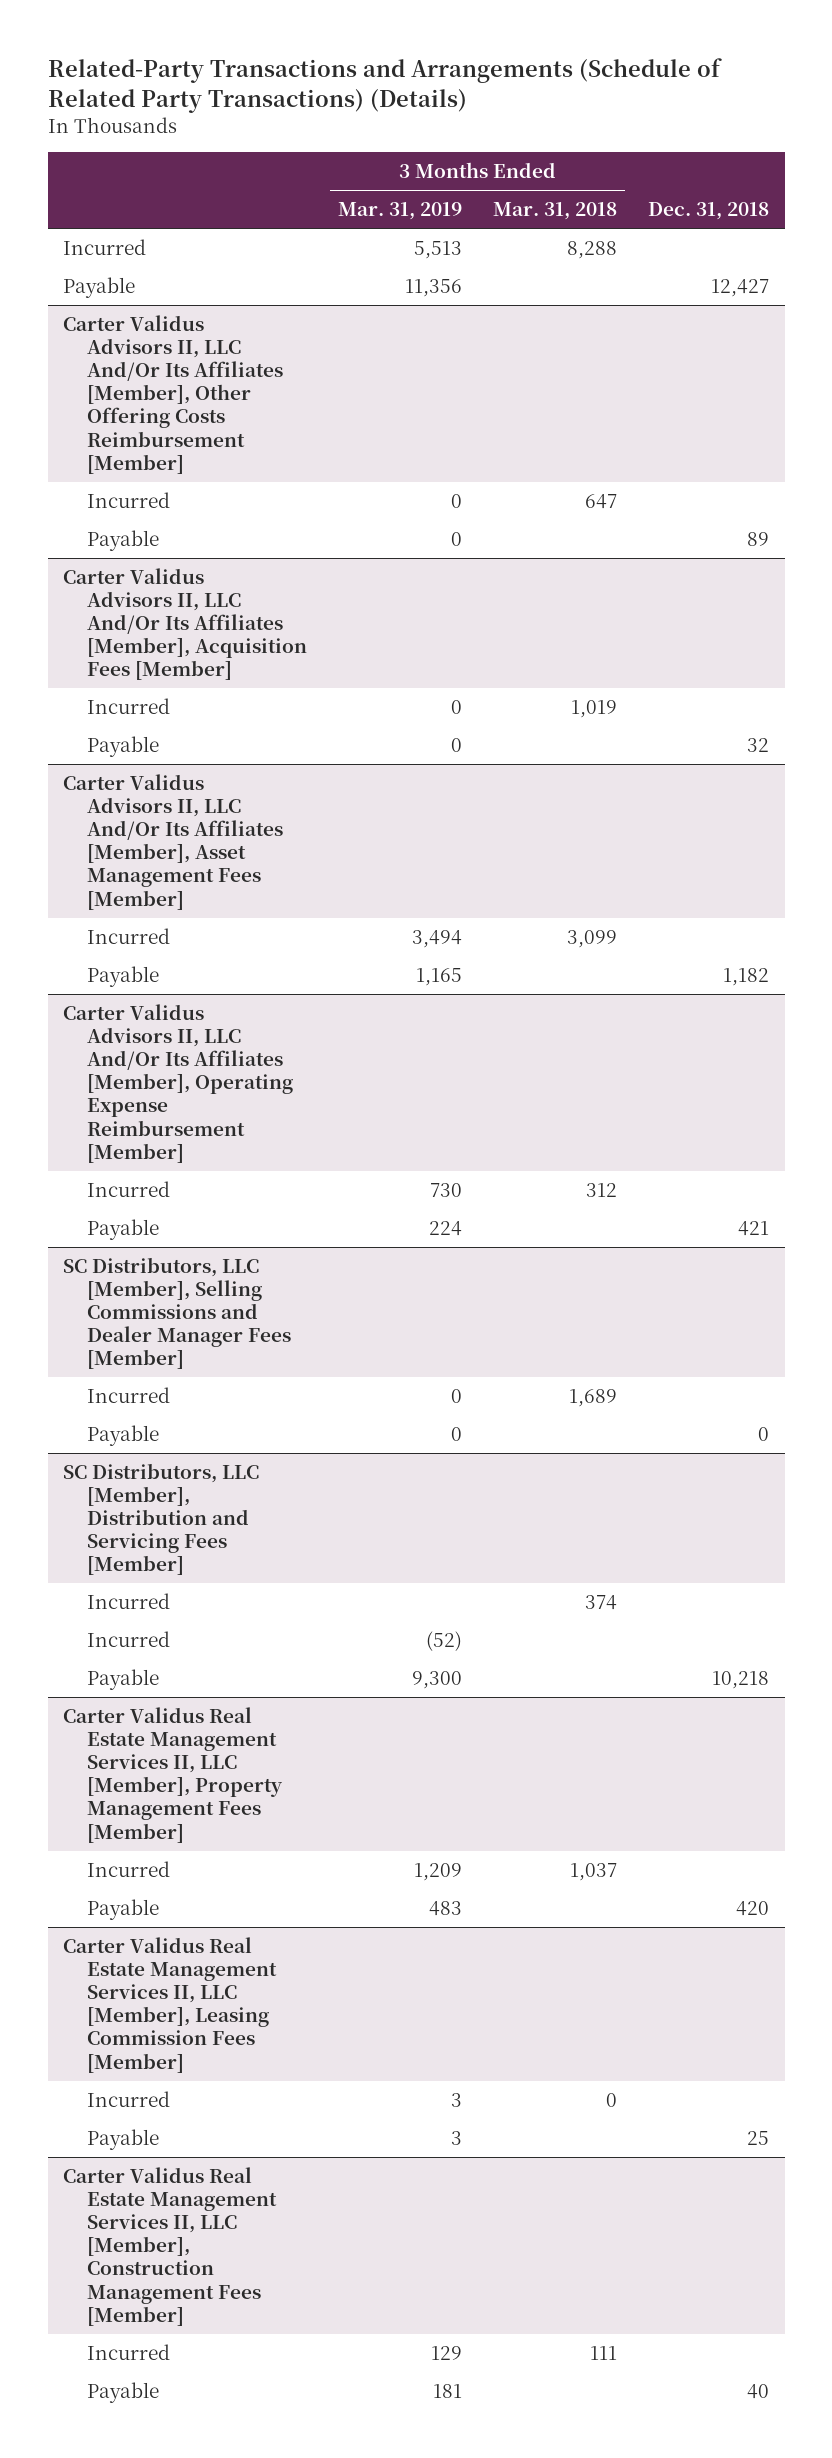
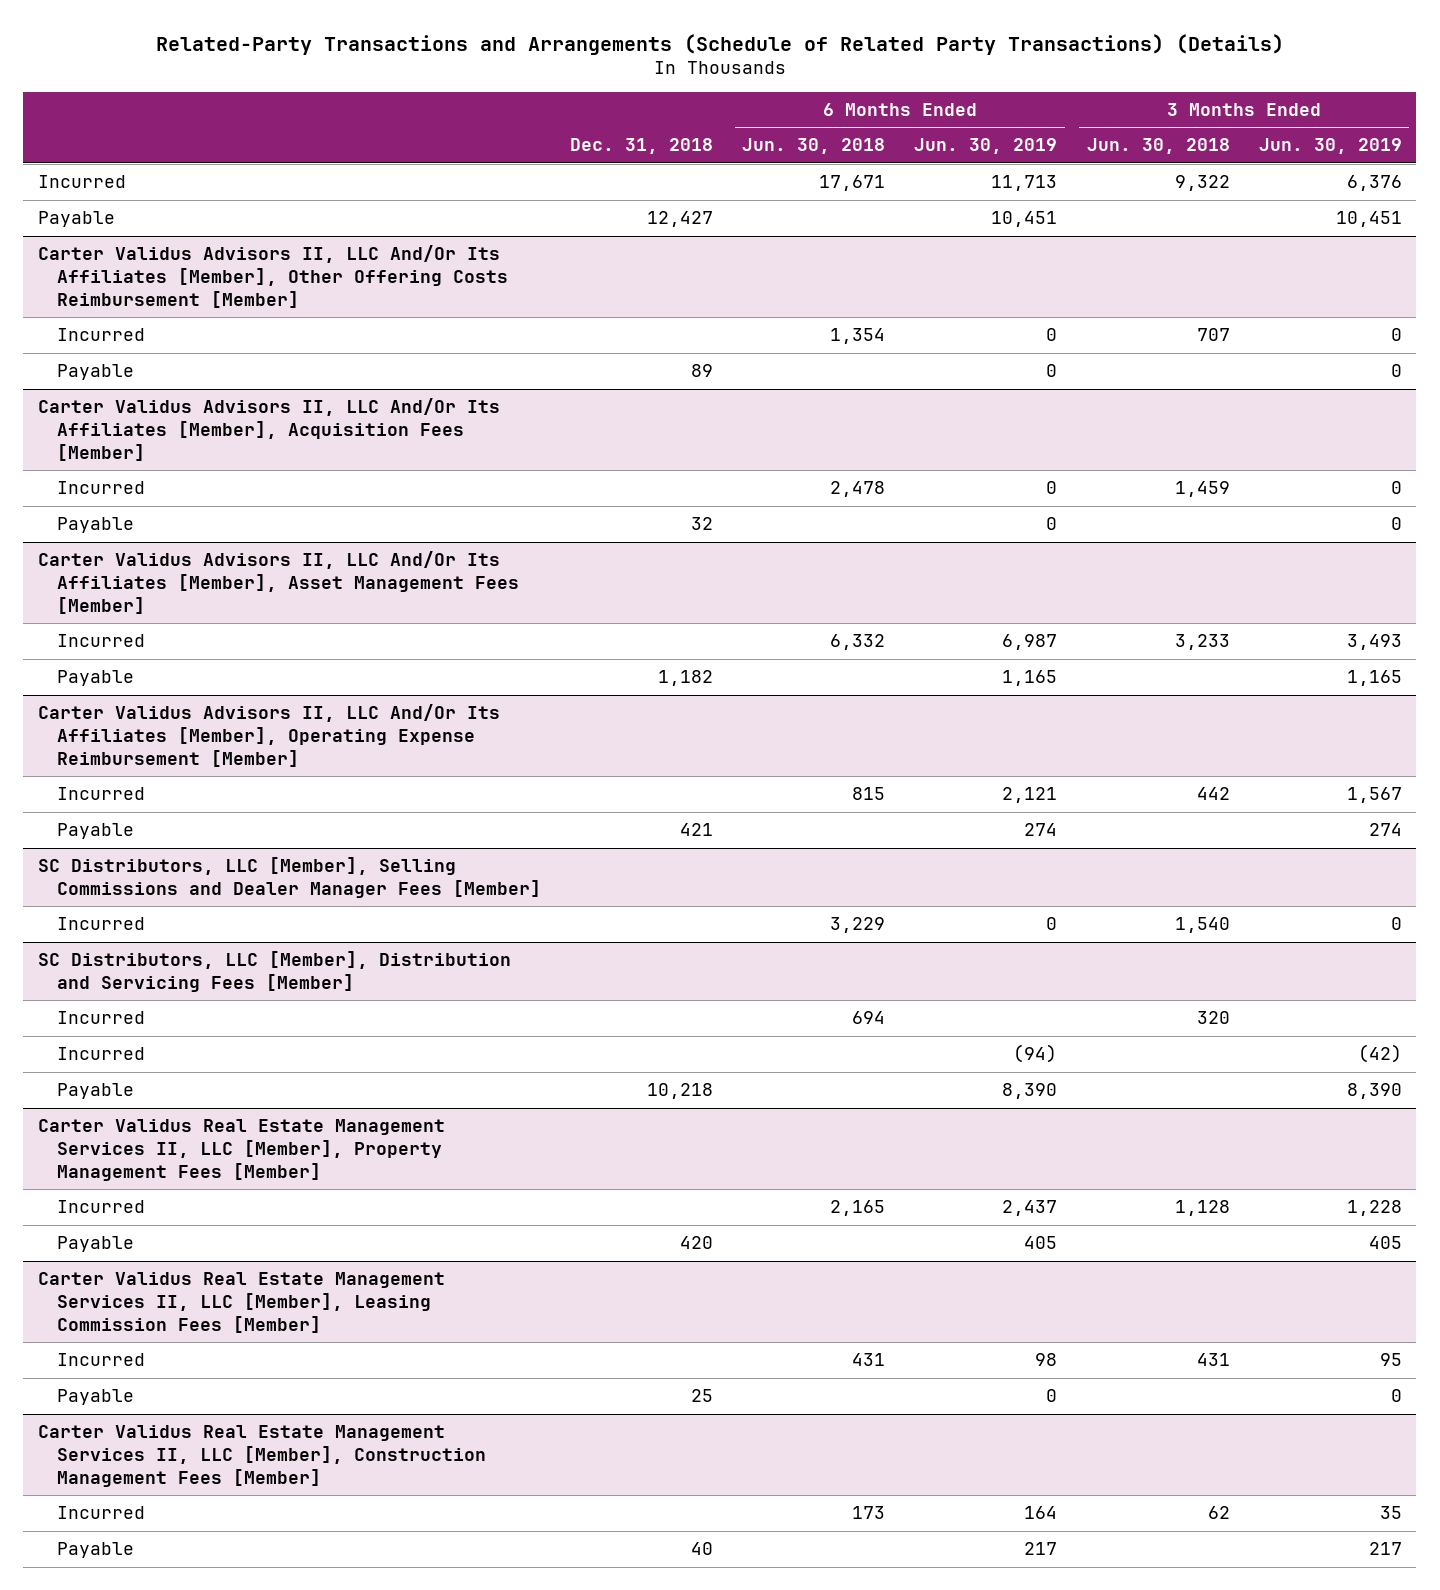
- | 3 Months Ended Mar. 31, 2019 | 3 Months Ended Mar. 31, 2018 | Dec. 31, 2018
+ | Dec. 31, 2018 | 6 Months Ended Jun. 30, 2018 | 6 Months Ended Jun. 30, 2019 | 3 Months Ended Jun. 30, 2018 | 3 Months Ended Jun. 30, 2019
@ SC Distributors, LLC [Member], Selling Commissions and Dealer Manager Fees [Member]
- Payable | 0 | | 0

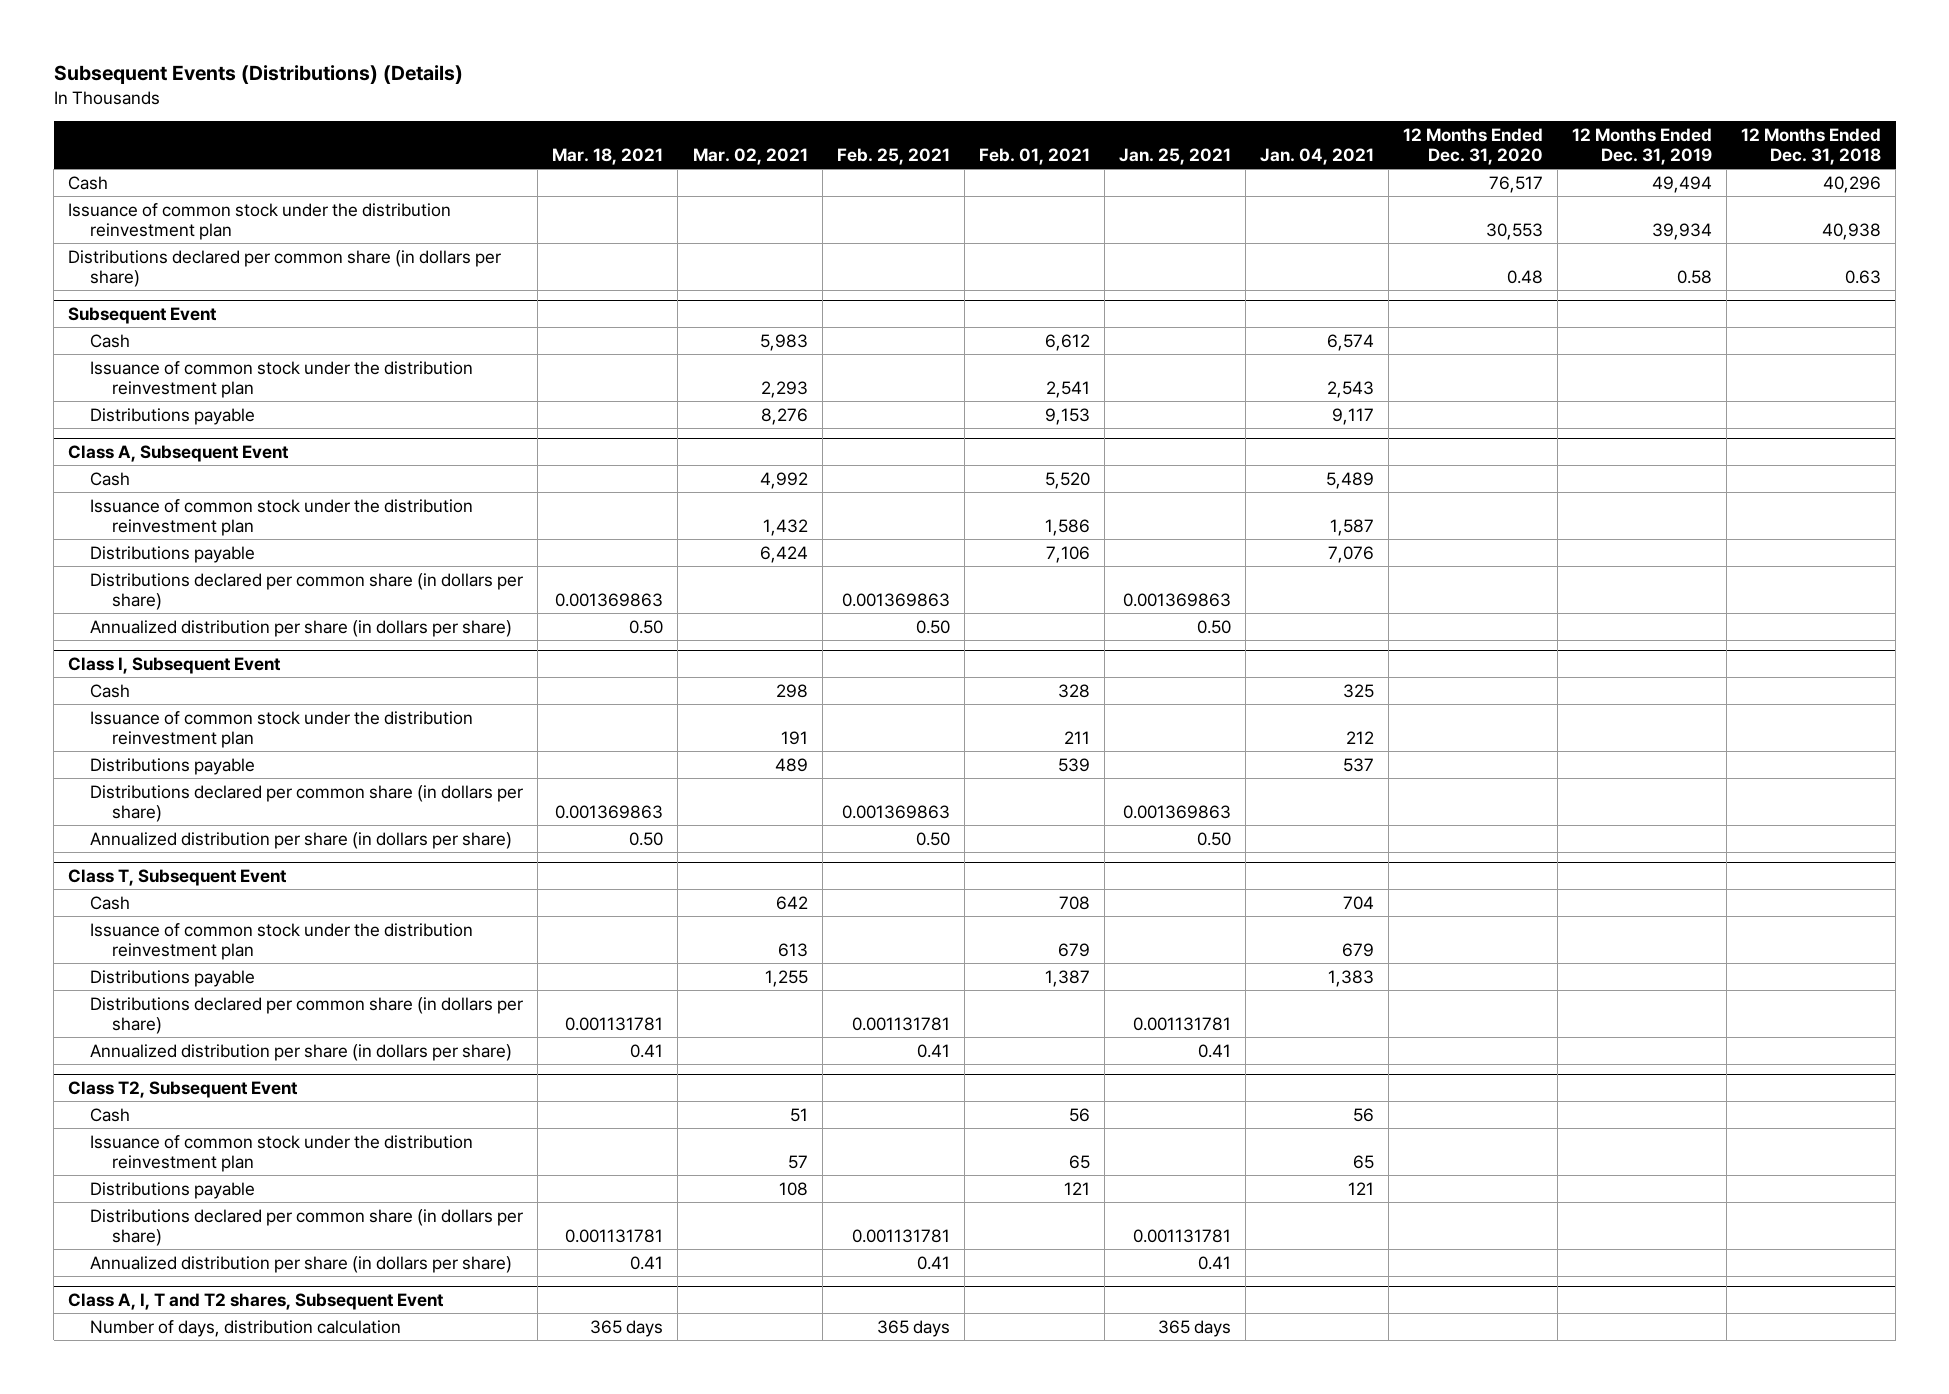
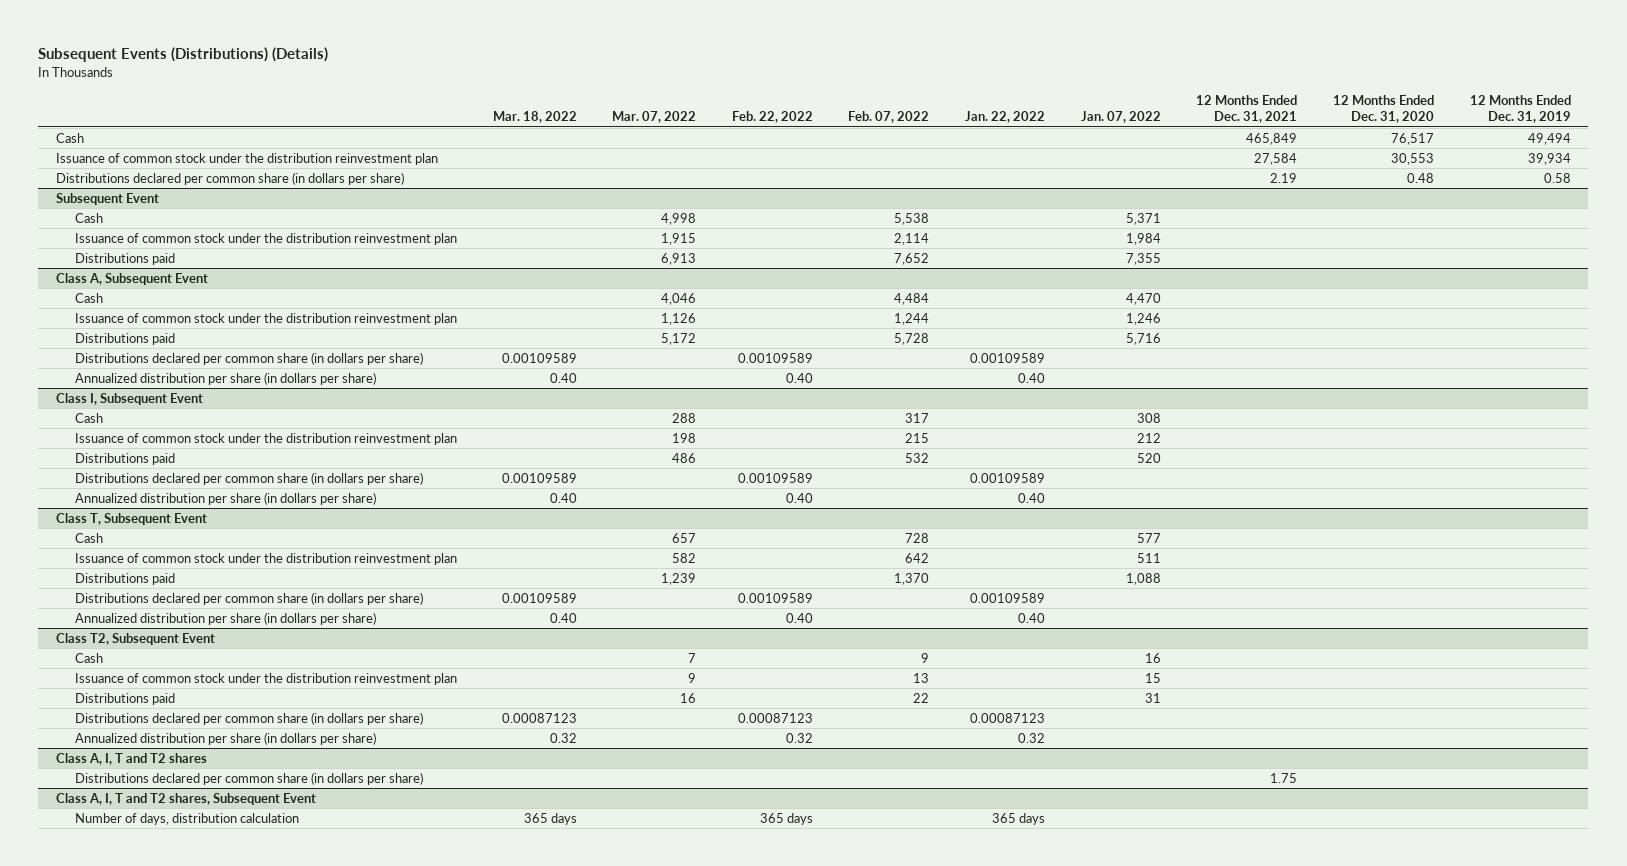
- | Mar. 18, 2021 | Mar. 02, 2021 | Feb. 25, 2021 | Feb. 01, 2021 | Jan. 25, 2021 | Jan. 04, 2021 | 12 Months Ended Dec. 31, 2020 | 12 Months Ended Dec. 31, 2019 | 12 Months Ended Dec. 31, 2018
+ | Mar. 18, 2022 | Mar. 07, 2022 | Feb. 22, 2022 | Feb. 07, 2022 | Jan. 22, 2022 | Jan. 07, 2022 | 12 Months Ended Dec. 31, 2021 | 12 Months Ended Dec. 31, 2020 | 12 Months Ended Dec. 31, 2019
@ Subsequent Event
- Distributions payable | | 8,276 | | 9,153 | | 9,117 | | |
+ Distributions paid | | 6,913 | | 7,652 | | 7,355 | | |
@ Class A, Subsequent Event
- Distributions payable | | 6,424 | | 7,106 | | 7,076 | | |
+ Distributions paid | | 5,172 | | 5,728 | | 5,716 | | |
@ Class I, Subsequent Event
- Distributions payable | | 489 | | 539 | | 537 | | |
+ Distributions paid | | 486 | | 532 | | 520 | | |
@ Class T, Subsequent Event
- Distributions payable | | 1,255 | | 1,387 | | 1,383 | | |
+ Distributions paid | | 1,239 | | 1,370 | | 1,088 | | |
@ Class T2, Subsequent Event
- Distributions payable | | 108 | | 121 | | 121 | | |
+ Distributions paid | | 16 | | 22 | | 31 | | |
+ Class A, I, T and T2 shares
+ Distributions declared per common share (in dollars per share) | | | | | | | 1.75 | |

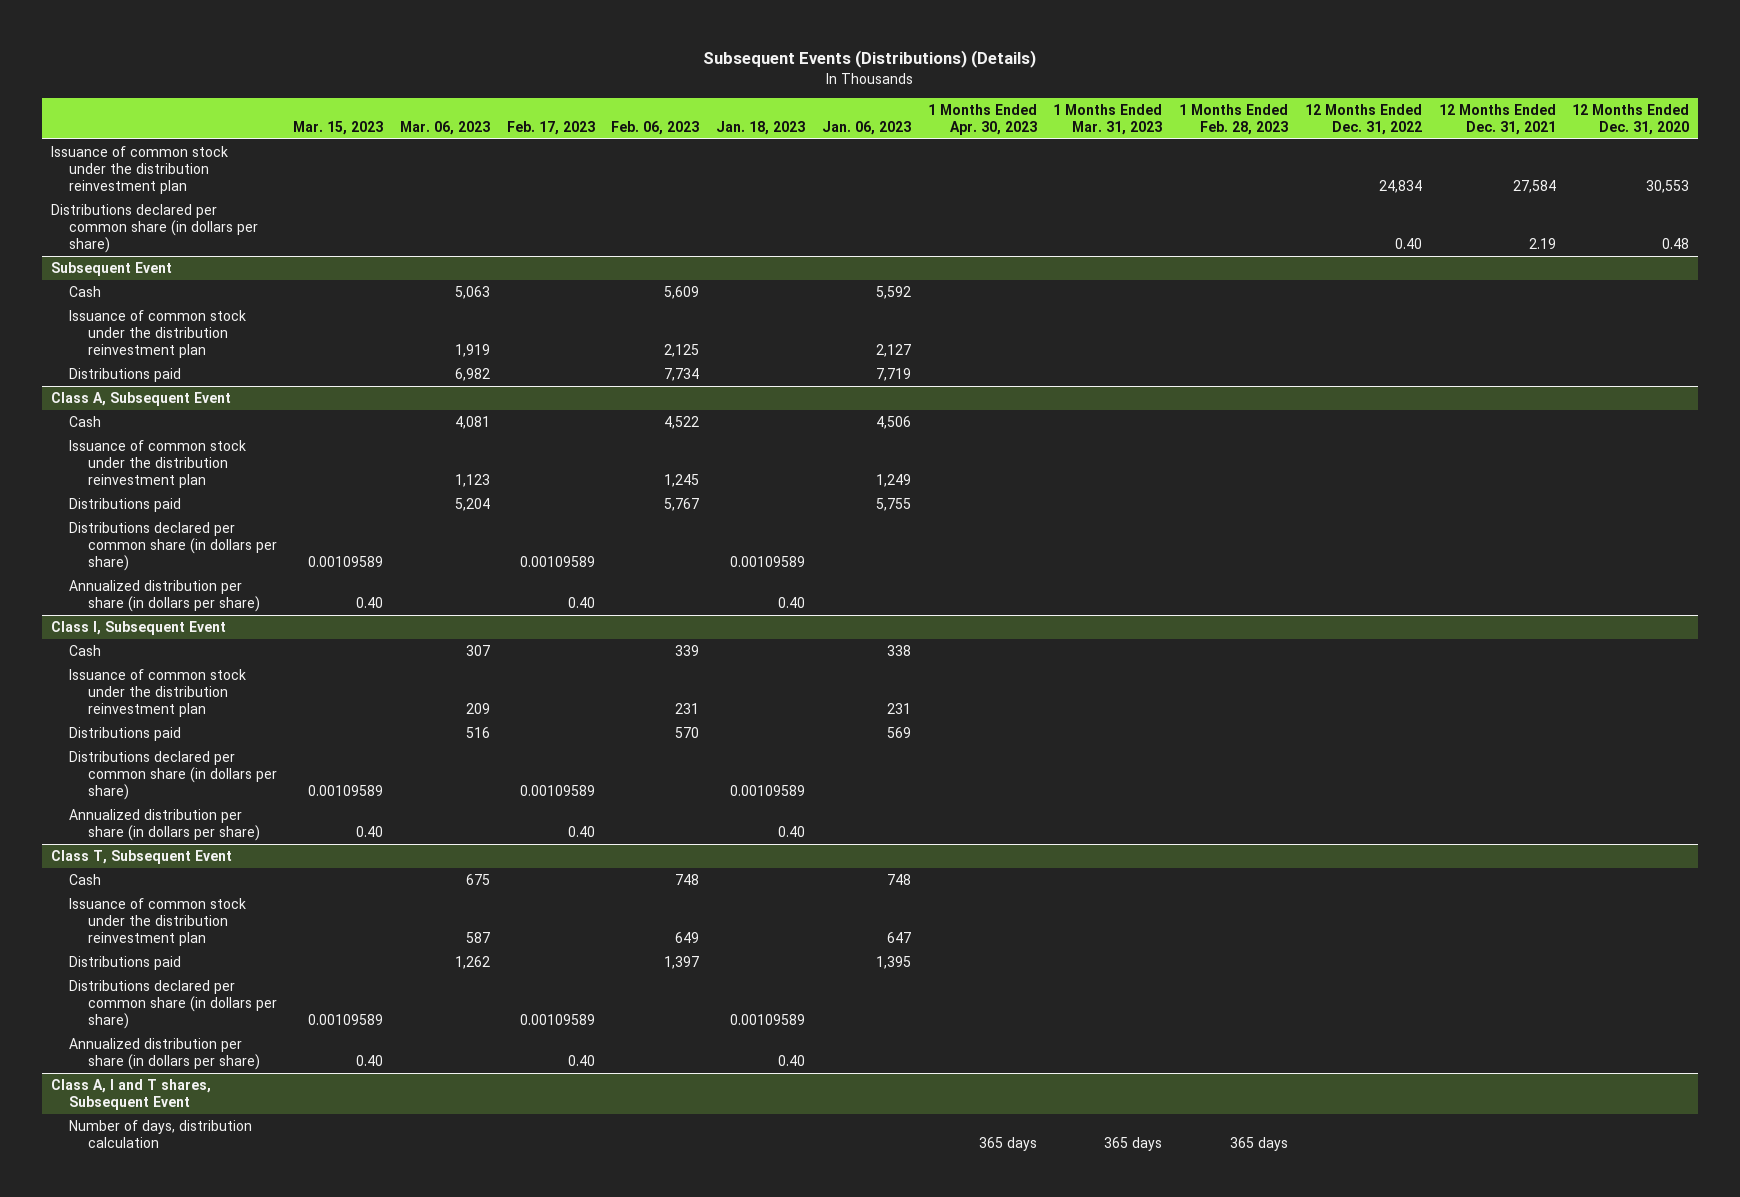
- | Mar. 18, 2022 | Mar. 07, 2022 | Feb. 22, 2022 | Feb. 07, 2022 | Jan. 22, 2022 | Jan. 07, 2022 | 12 Months Ended Dec. 31, 2021 | 12 Months Ended Dec. 31, 2020 | 12 Months Ended Dec. 31, 2019
+ | Mar. 15, 2023 | Mar. 06, 2023 | Feb. 17, 2023 | Feb. 06, 2023 | Jan. 18, 2023 | Jan. 06, 2023 | 1 Months Ended Apr. 30, 2023 | 1 Months Ended Mar. 31, 2023 | 1 Months Ended Feb. 28, 2023 | 12 Months Ended Dec. 31, 2022 | 12 Months Ended Dec. 31, 2021 | 12 Months Ended Dec. 31, 2020
- Cash | | | | | | | 465,849 | 76,517 | 49,494
- Class T2, Subsequent Event
- Cash | | 7 | | 9 | | 16 | | |
- Issuance of common stock under the distribution reinvestment plan | | 9 | | 13 | | 15 | | |
- Distributions paid | | 16 | | 22 | | 31 | | |
- Distributions declared per common share (in dollars per share) | 0.00087123 | | 0.00087123 | | 0.00087123 | | | |
- Annualized distribution per share (in dollars per share) | 0.32 | | 0.32 | | 0.32 | | | |
- Class A, I, T and T2 shares
- Distributions declared per common share (in dollars per share) | | | | | | | 1.75 | |
- Class A, I, T and T2 shares, Subsequent Event
+ Class A, I and T shares, Subsequent Event

